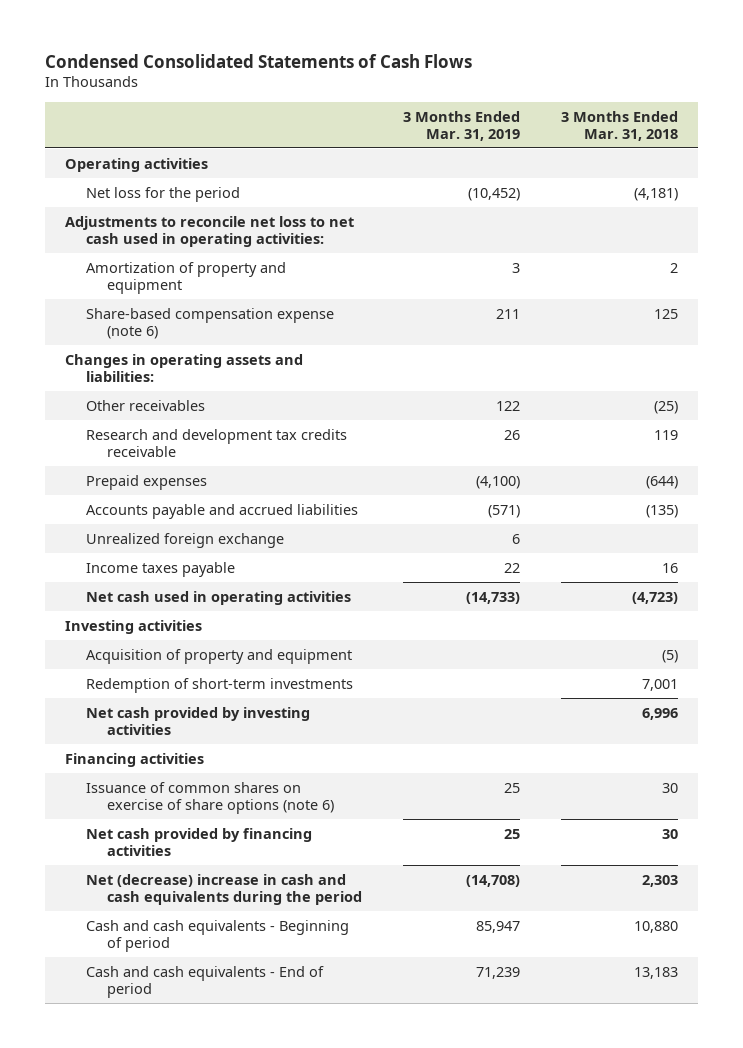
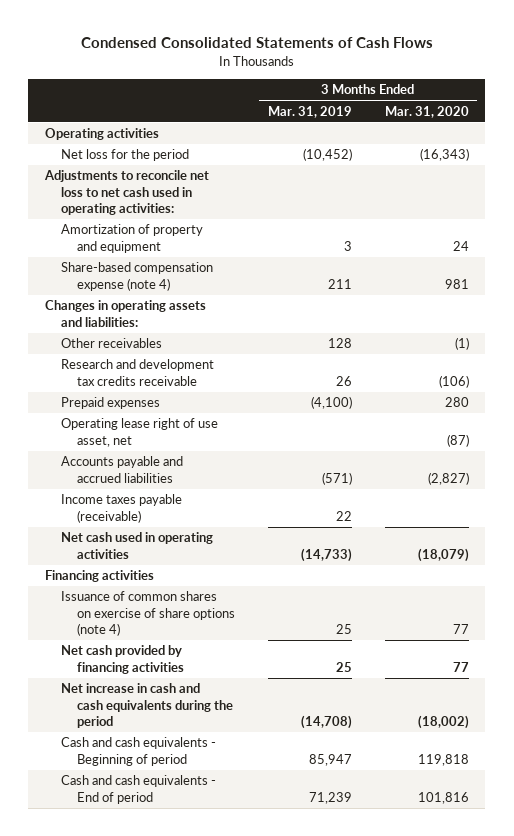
- | 3 Months Ended Mar. 31, 2019 | 3 Months Ended Mar. 31, 2018
+ | 3 Months Ended Mar. 31, 2019 | 3 Months Ended Mar. 31, 2020
- Share-based compensation expense (note 6) | 211 | 125
+ Share-based compensation expense (note 4) | 211 | 981
- Other receivables | 122 | (25)
+ Other receivables | 128 | (1)
+ Operating lease right of use asset, net | | (87)
- Unrealized foreign exchange | 6 |
- Income taxes payable | 22 | 16
+ Income taxes payable (receivable) | 22 |
- Investing activities
- Acquisition of property and equipment | | (5)
- Redemption of short-term investments | | 7,001
- Net cash provided by investing activities | | 6,996
- Issuance of common shares on exercise of share options (note 6) | 25 | 30
+ Issuance of common shares on exercise of share options (note 4) | 25 | 77
- Net (decrease) increase in cash and cash equivalents during the period | (14,708) | 2,303
+ Net increase in cash and cash equivalents during the period | (14,708) | (18,002)

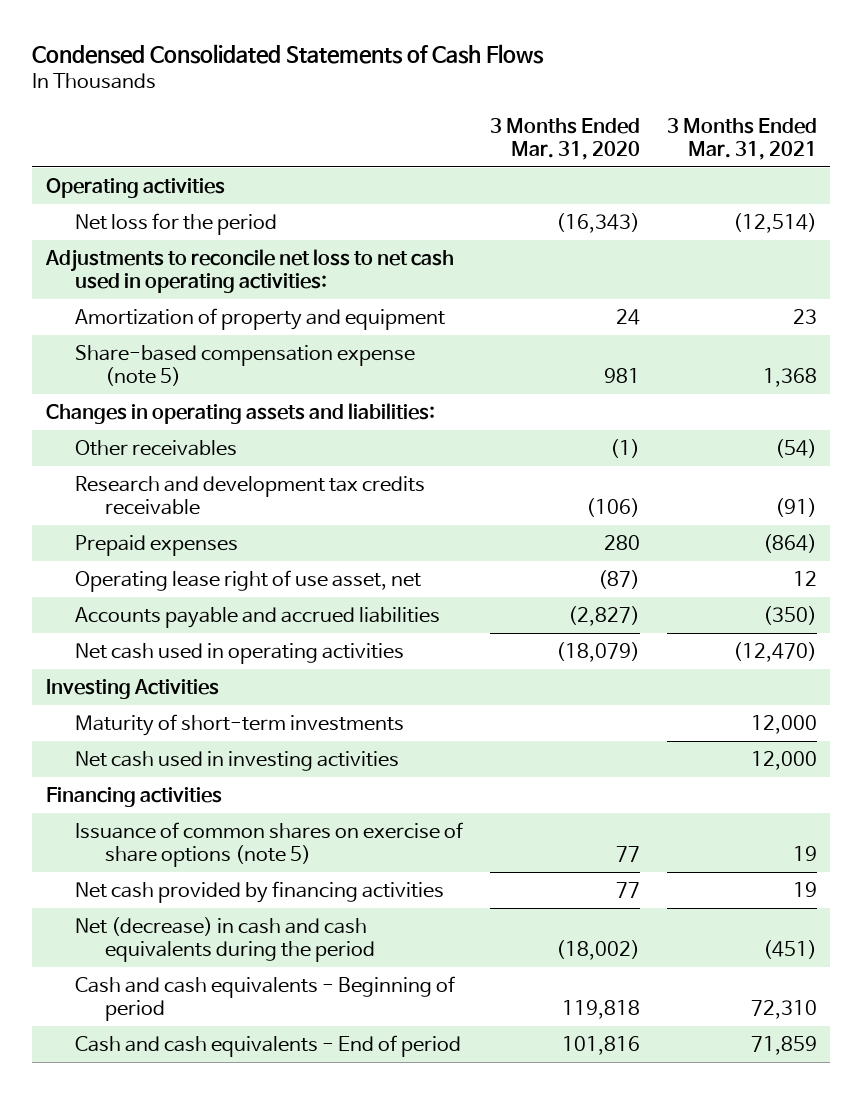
- | 3 Months Ended Mar. 31, 2019 | 3 Months Ended Mar. 31, 2020
+ | 3 Months Ended Mar. 31, 2020 | 3 Months Ended Mar. 31, 2021
- Share-based compensation expense (note 4) | 211 | 981
+ Share-based compensation expense (note 5) | 981 | 1,368
- Income taxes payable (receivable) | 22 |
+ Investing Activities
+ Maturity of short-term investments | | 12,000
+ Net cash used in investing activities | | 12,000
- Issuance of common shares on exercise of share options (note 4) | 25 | 77
+ Issuance of common shares on exercise of share options (note 5) | 77 | 19
- Net increase in cash and cash equivalents during the period | (14,708) | (18,002)
+ Net (decrease) in cash and cash equivalents during the period | (18,002) | (451)

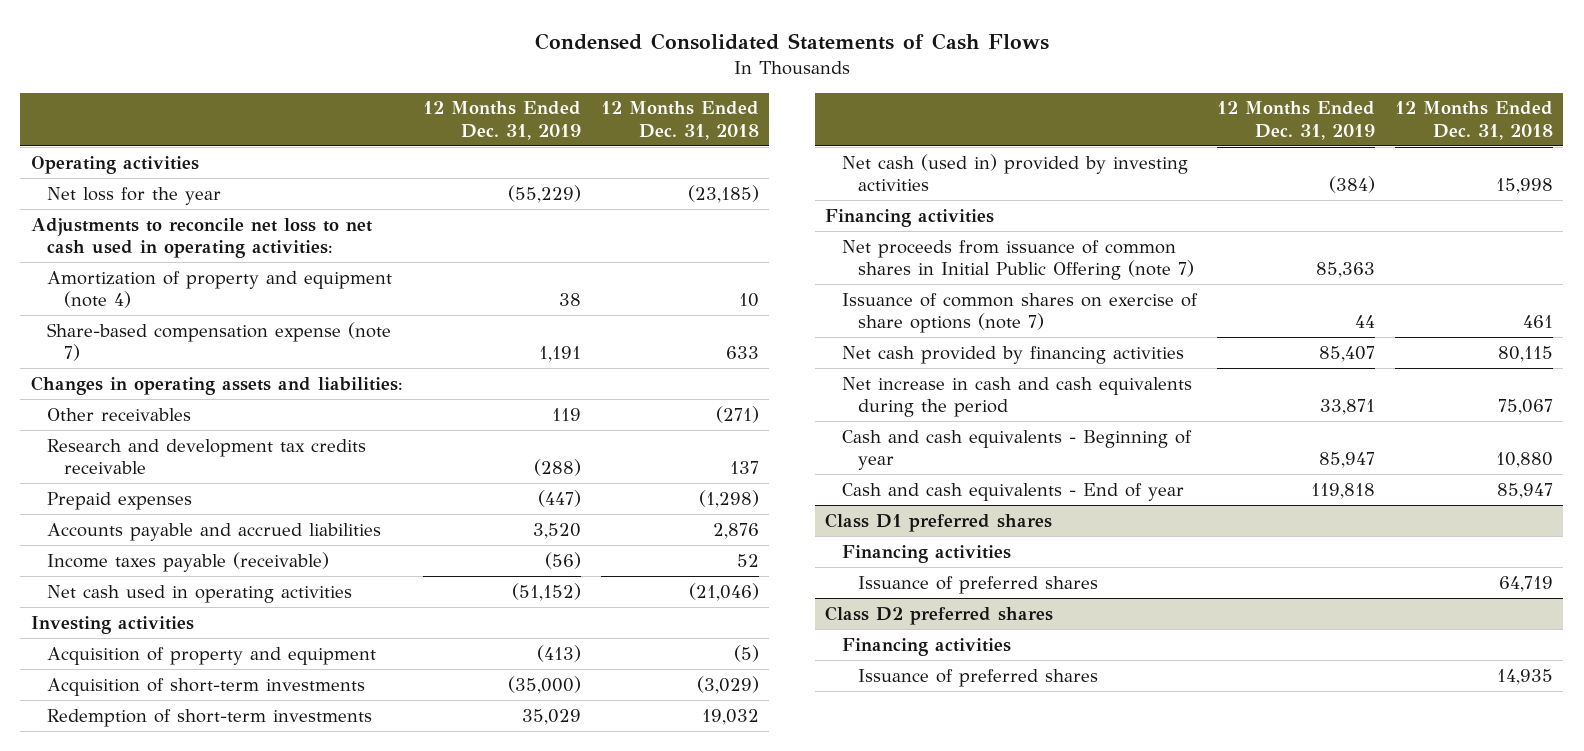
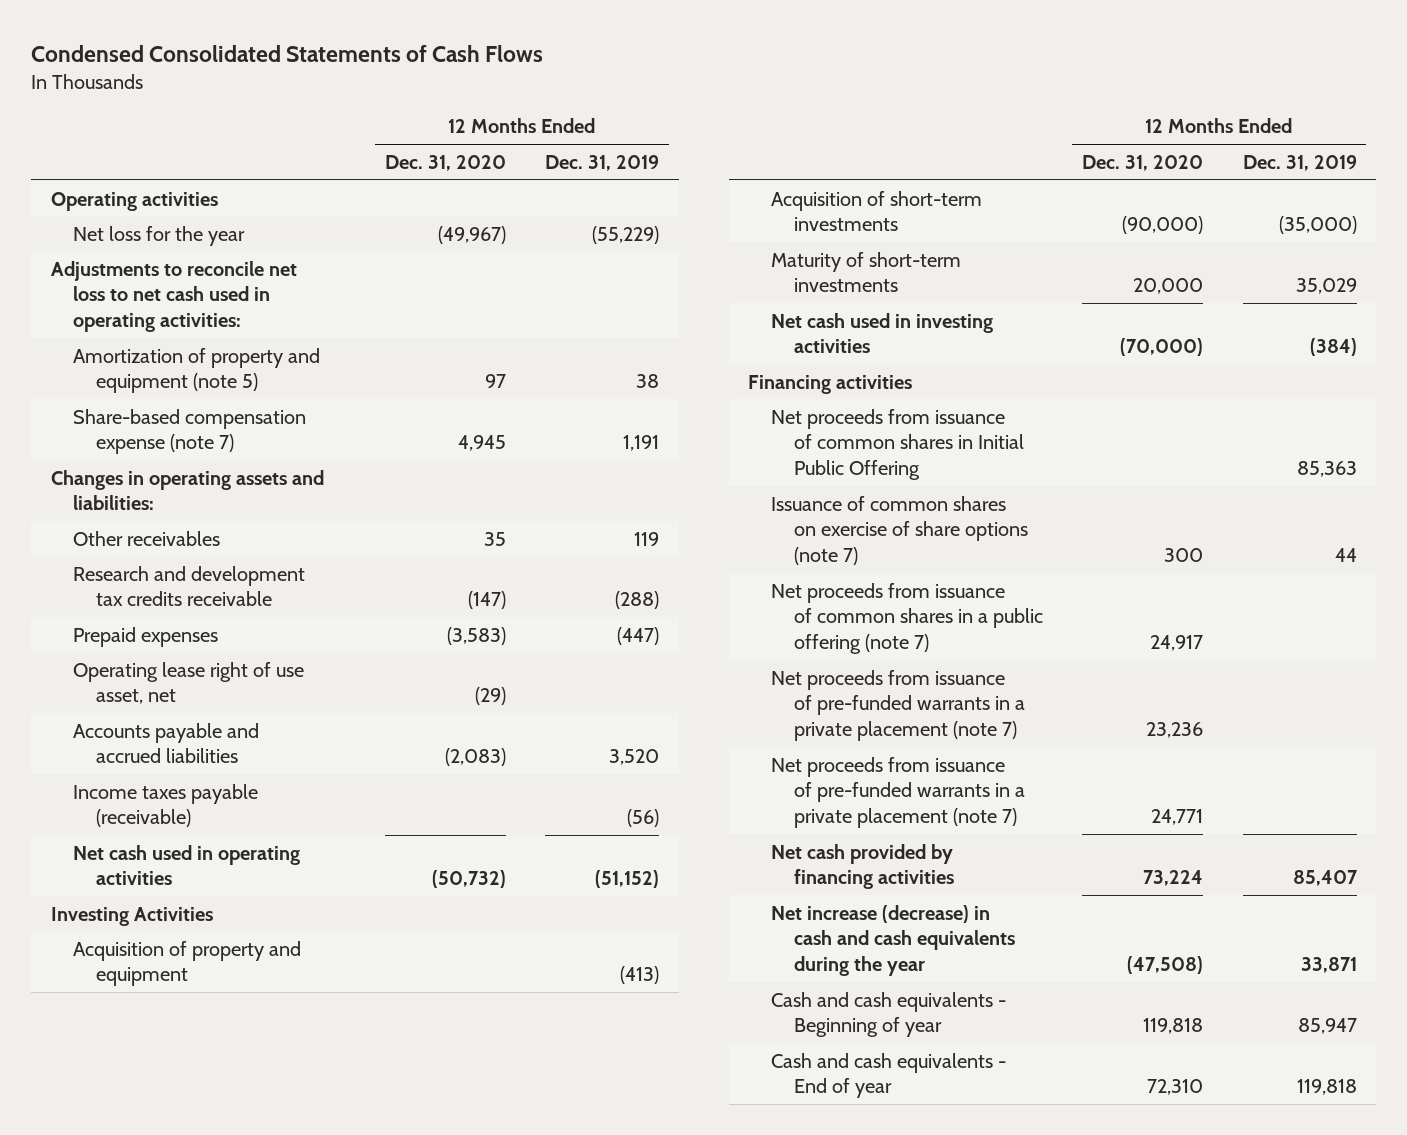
- | 12 Months Ended Dec. 31, 2019 | 12 Months Ended Dec. 31, 2018
+ | 12 Months Ended Dec. 31, 2020 | 12 Months Ended Dec. 31, 2019
- Amortization of property and equipment (note 4) | 38 | 10
+ Amortization of property and equipment (note 5) | 97 | 38
+ Operating lease right of use asset, net | (29) |
- Investing activities
+ Investing Activities
- Redemption of short-term investments | 35,029 | 19,032
- Net cash (used in) provided by investing activities | (384) | 15,998
+ Maturity of short-term investments | 20,000 | 35,029
+ Net cash used in investing activities | (70,000) | (384)
- Net proceeds from issuance of common shares in Initial Public Offering (note 7) | 85,363 |
+ Net proceeds from issuance of common shares in Initial Public Offering | | 85,363
+ Net proceeds from issuance of common shares in a public offering (note 7) | 24,917 |
+ Net proceeds from issuance of pre-funded warrants in a private placement (note 7) | 23,236 |
+ Net proceeds from issuance of pre-funded warrants in a private placement (note 7) | 24,771 |
- Net increase in cash and cash equivalents during the period | 33,871 | 75,067
+ Net increase (decrease) in cash and cash equivalents during the year | (47,508) | 33,871
- Class D1 preferred shares
- Financing activities
- Issuance of preferred shares | | 64,719
- Class D2 preferred shares
- Financing activities
- Issuance of preferred shares | | 14,935

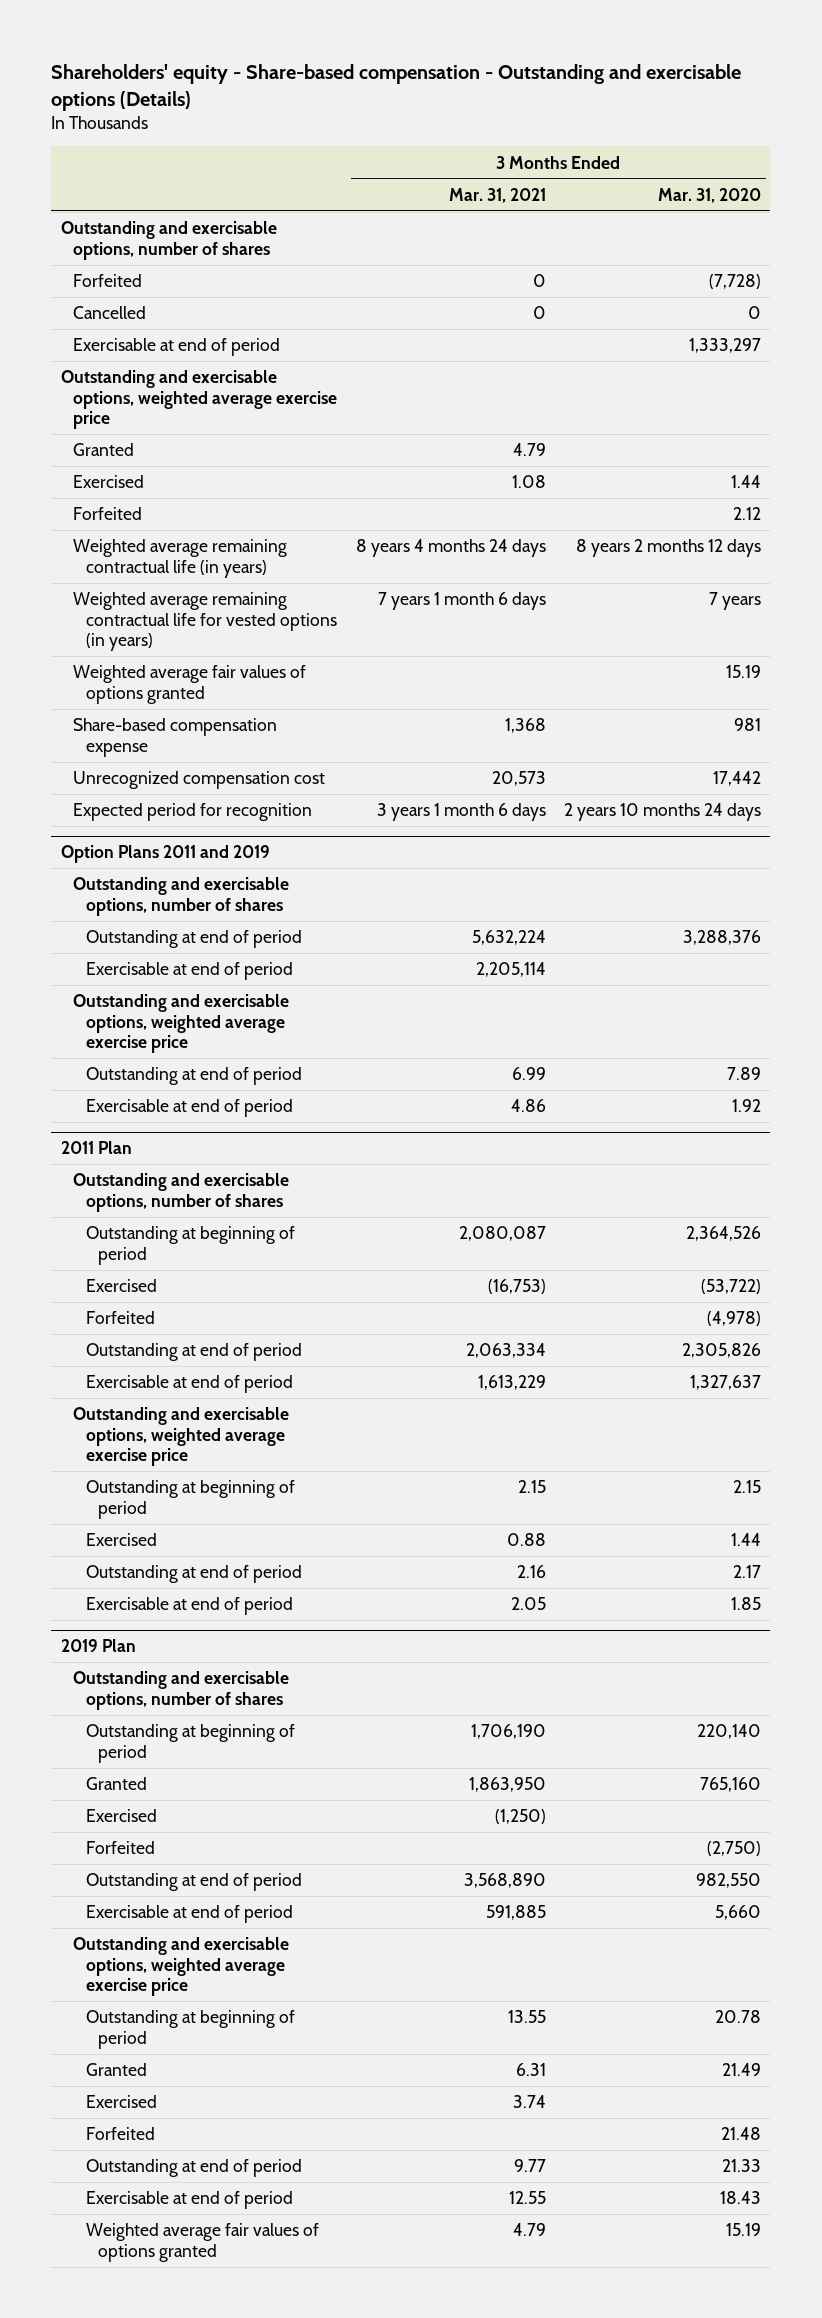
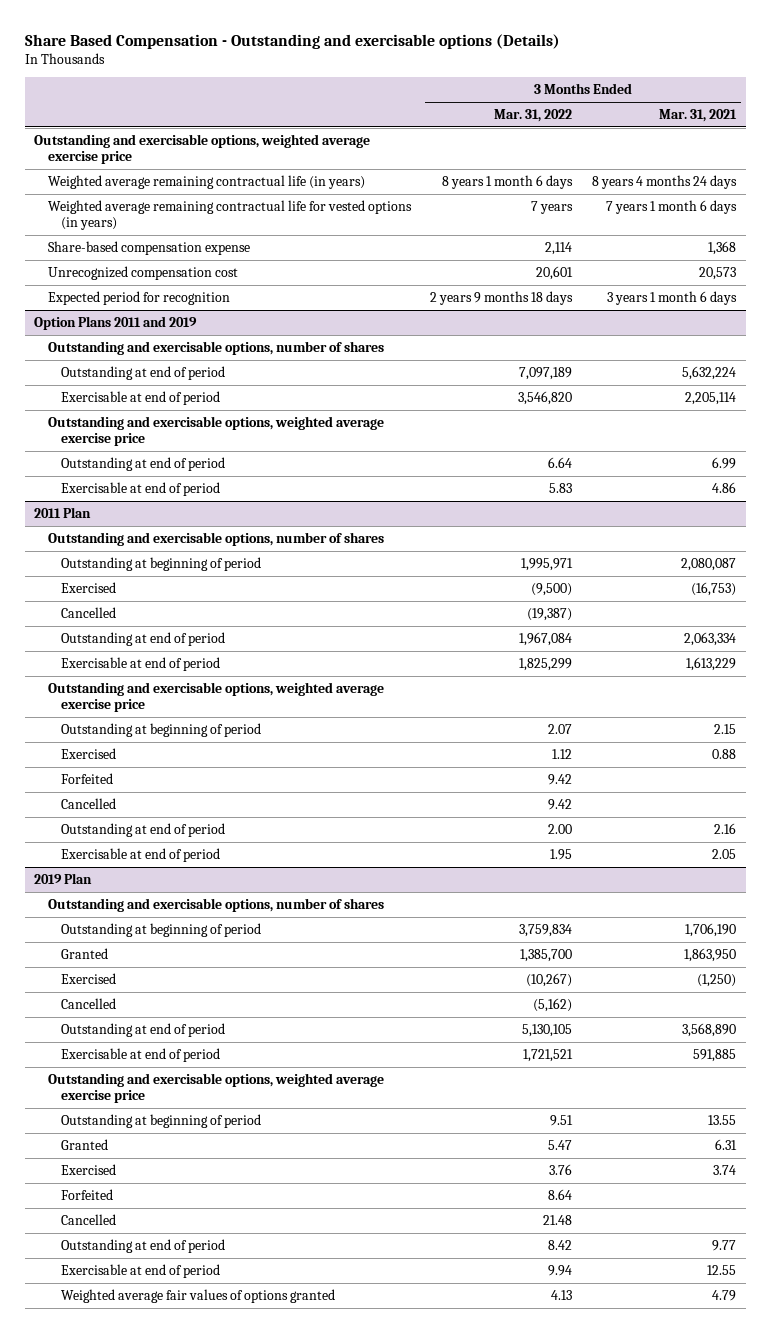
- Shareholders' equity - Share-based compensation - Outstanding and exercisable options (Details)
+ Share Based Compensation - Outstanding and exercisable options (Details)
- | 3 Months Ended Mar. 31, 2021 | 3 Months Ended Mar. 31, 2020
+ | 3 Months Ended Mar. 31, 2022 | 3 Months Ended Mar. 31, 2021
- Outstanding and exercisable options, number of shares
- Forfeited | 0 | (7,728)
- Cancelled | 0 | 0
- Exercisable at end of period | | 1,333,297
- Granted | 4.79 |
- Exercised | 1.08 | 1.44
- Forfeited | | 2.12
- Weighted average fair values of options granted | | 15.19
@ 2011 Plan
+ Cancelled | (19,387) |
moved down: Forfeited | 9.42 |
+ Cancelled | 9.42 |
@ 2019 Plan
- Forfeited | | (2,750)
+ Cancelled | (5,162) |
+ Cancelled | 21.48 |

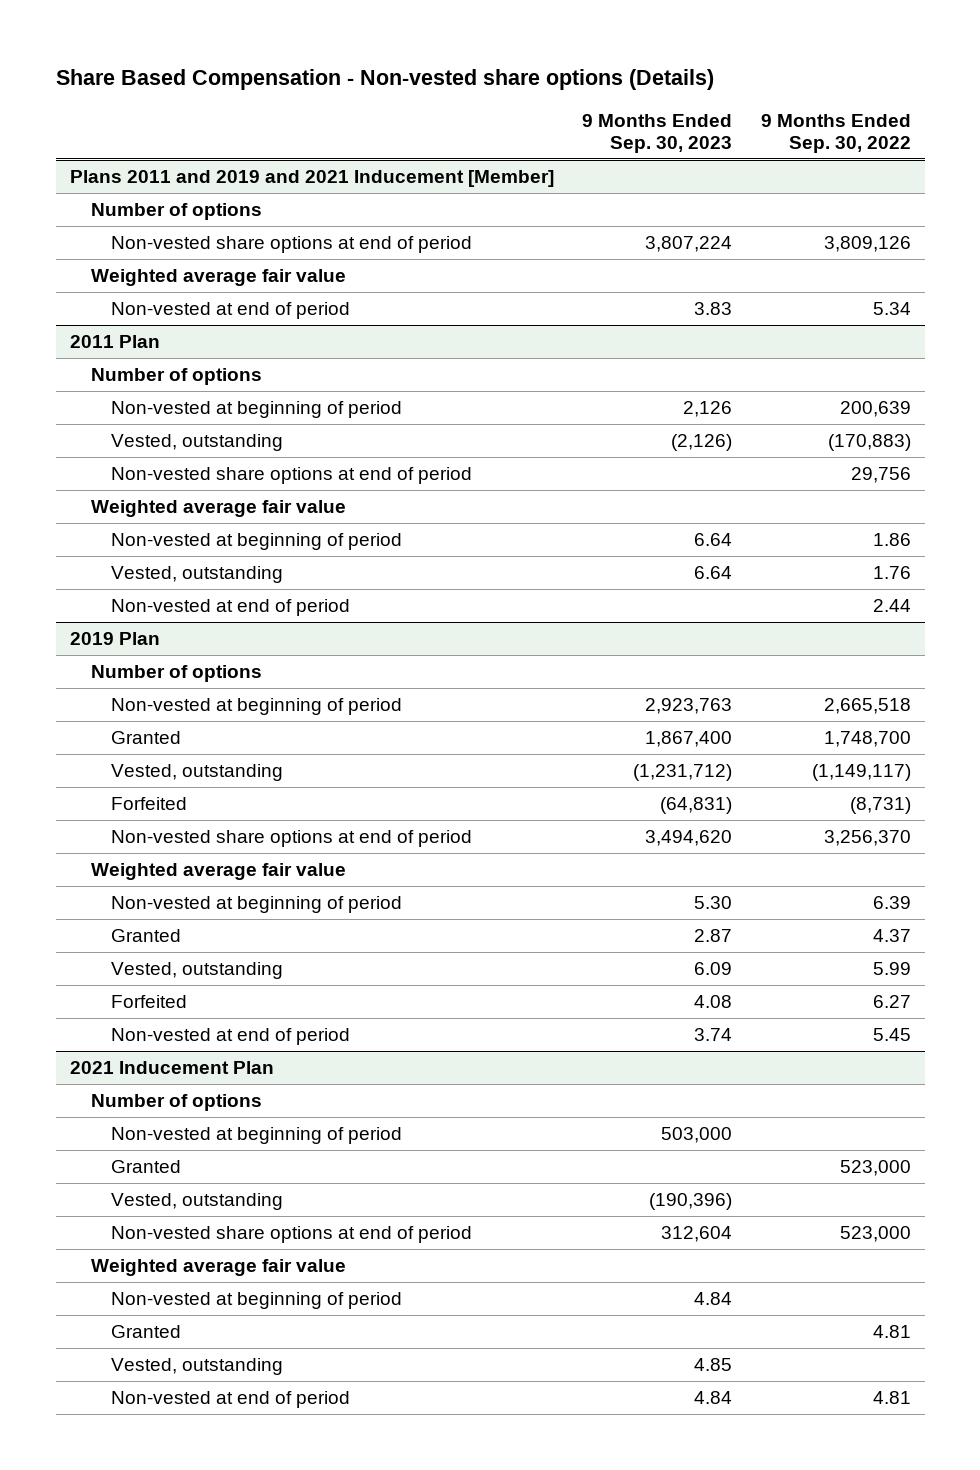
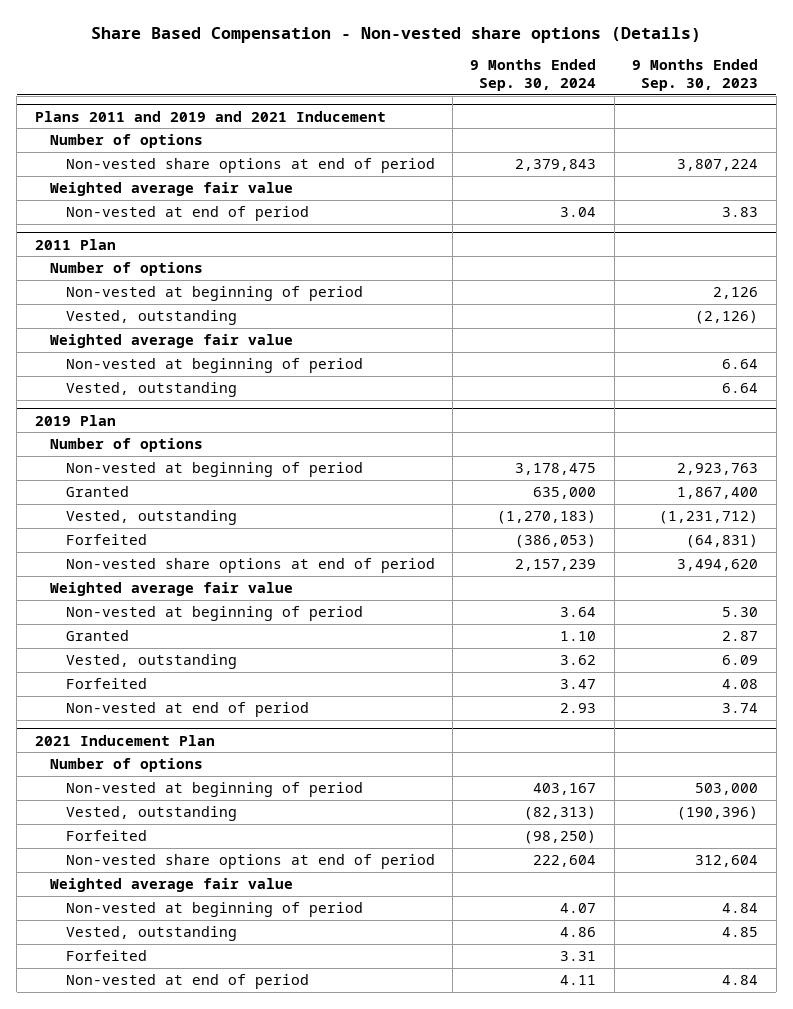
- | 9 Months Ended Sep. 30, 2023 | 9 Months Ended Sep. 30, 2022
+ | 9 Months Ended Sep. 30, 2024 | 9 Months Ended Sep. 30, 2023
- Plans 2011 and 2019 and 2021 Inducement [Member]
+ Plans 2011 and 2019 and 2021 Inducement
@ 2011 Plan
- Non-vested share options at end of period | | 29,756
- Non-vested at end of period | | 2.44
@ 2021 Inducement Plan
- Granted | | 523,000
+ Forfeited | (98,250) |
- Granted | | 4.81
+ Forfeited | 3.31 |

